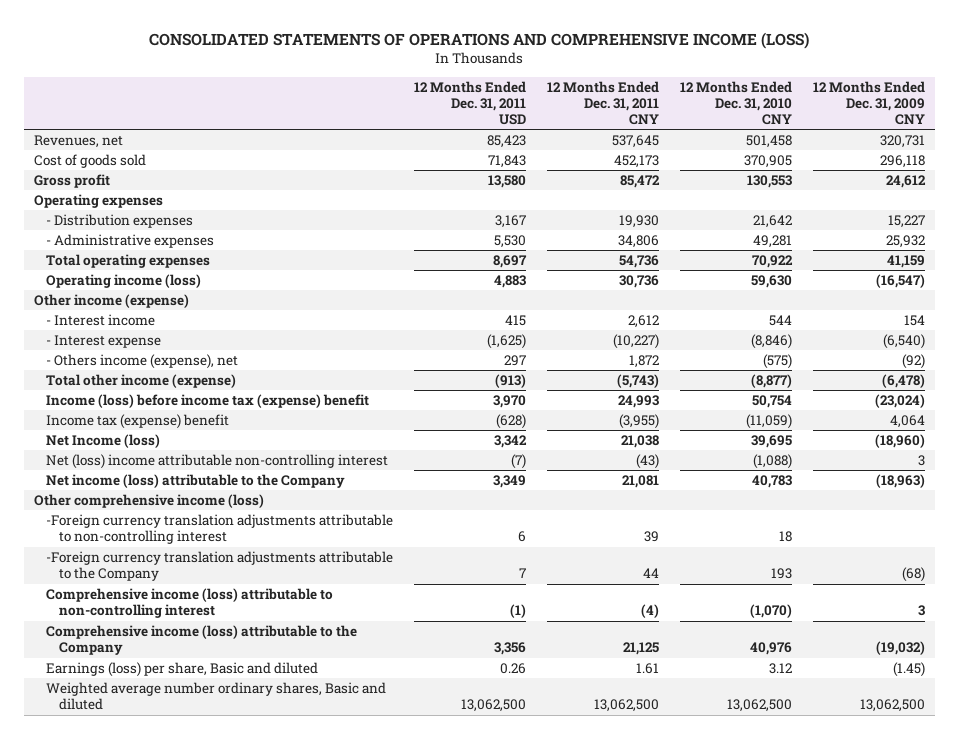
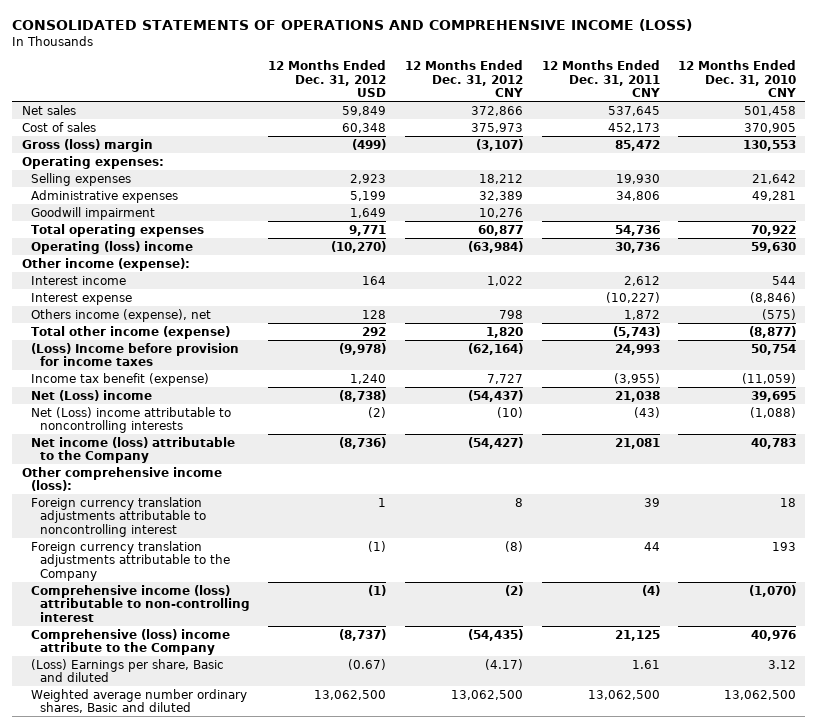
- | 12 Months Ended Dec. 31, 2011 USD | 12 Months Ended Dec. 31, 2011 CNY | 12 Months Ended Dec. 31, 2010 CNY | 12 Months Ended Dec. 31, 2009 CNY
+ | 12 Months Ended Dec. 31, 2012 USD | 12 Months Ended Dec. 31, 2012 CNY | 12 Months Ended Dec. 31, 2011 CNY | 12 Months Ended Dec. 31, 2010 CNY
- Revenues, net | 85,423 | 537,645 | 501,458 | 320,731
- Cost of goods sold | 71,843 | 452,173 | 370,905 | 296,118
- Gross profit | 13,580 | 85,472 | 130,553 | 24,612
- Operating expenses
- - Distribution expenses | 3,167 | 19,930 | 21,642 | 15,227
- - Administrative expenses | 5,530 | 34,806 | 49,281 | 25,932
+ Net sales | 59,849 | 372,866 | 537,645 | 501,458
+ Cost of sales | 60,348 | 375,973 | 452,173 | 370,905
+ Gross (loss) margin | (499) | (3,107) | 85,472 | 130,553
+ Operating expenses:
+ Selling expenses | 2,923 | 18,212 | 19,930 | 21,642
+ Administrative expenses | 5,199 | 32,389 | 34,806 | 49,281
+ Goodwill impairment | 1,649 | 10,276 | |
- Operating income (loss) | 4,883 | 30,736 | 59,630 | (16,547)
- Other income (expense)
- - Interest income | 415 | 2,612 | 544 | 154
- - Interest expense | (1,625) | (10,227) | (8,846) | (6,540)
- - Others income (expense), net | 297 | 1,872 | (575) | (92)
+ Operating (loss) income | (10,270) | (63,984) | 30,736 | 59,630
+ Other income (expense):
+ Interest income | 164 | 1,022 | 2,612 | 544
+ Interest expense | | | (10,227) | (8,846)
+ Others income (expense), net | 128 | 798 | 1,872 | (575)
- Income (loss) before income tax (expense) benefit | 3,970 | 24,993 | 50,754 | (23,024)
- Income tax (expense) benefit | (628) | (3,955) | (11,059) | 4,064
- Net Income (loss) | 3,342 | 21,038 | 39,695 | (18,960)
- Net (loss) income attributable non-controlling interest | (7) | (43) | (1,088) | 3
+ (Loss) Income before provision for income taxes | (9,978) | (62,164) | 24,993 | 50,754
+ Income tax benefit (expense) | 1,240 | 7,727 | (3,955) | (11,059)
+ Net (Loss) income | (8,738) | (54,437) | 21,038 | 39,695
+ Net (Loss) income attributable to noncontrolling interests | (2) | (10) | (43) | (1,088)
- Other comprehensive income (loss)
- -Foreign currency translation adjustments attributable to non-controlling interest | 6 | 39 | 18 |
- -Foreign currency translation adjustments attributable to the Company | 7 | 44 | 193 | (68)
+ Other comprehensive income (loss):
+ Foreign currency translation adjustments attributable to noncontrolling interest | 1 | 8 | 39 | 18
+ Foreign currency translation adjustments attributable to the Company | (1) | (8) | 44 | 193
- Comprehensive income (loss) attributable to the Company | 3,356 | 21,125 | 40,976 | (19,032)
- Earnings (loss) per share, Basic and diluted | 0.26 | 1.61 | 3.12 | (1.45)
+ Comprehensive (loss) income attribute to the Company | (8,737) | (54,435) | 21,125 | 40,976
+ (Loss) Earnings per share, Basic and diluted | (0.67) | (4.17) | 1.61 | 3.12

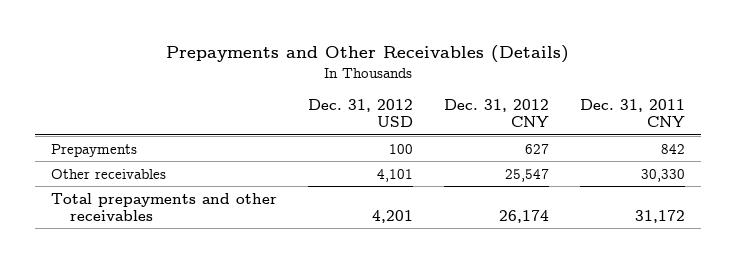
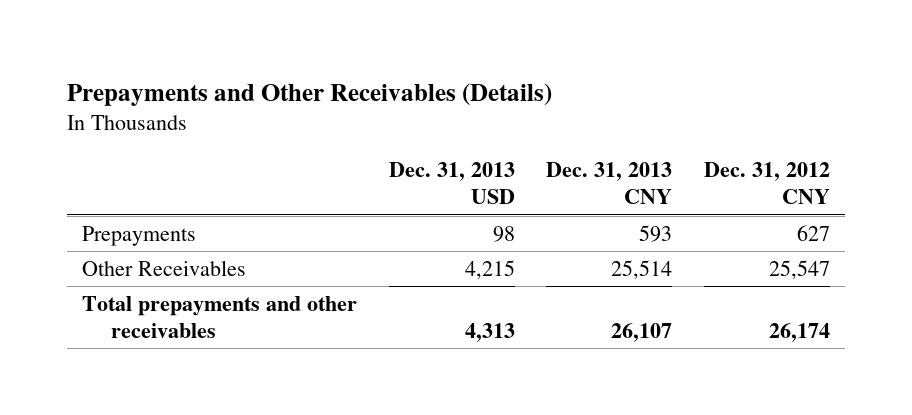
- | Dec. 31, 2012 USD | Dec. 31, 2012 CNY | Dec. 31, 2011 CNY
+ | Dec. 31, 2013 USD | Dec. 31, 2013 CNY | Dec. 31, 2012 CNY
- Other receivables | 4,101 | 25,547 | 30,330
+ Other Receivables | 4,215 | 25,514 | 25,547

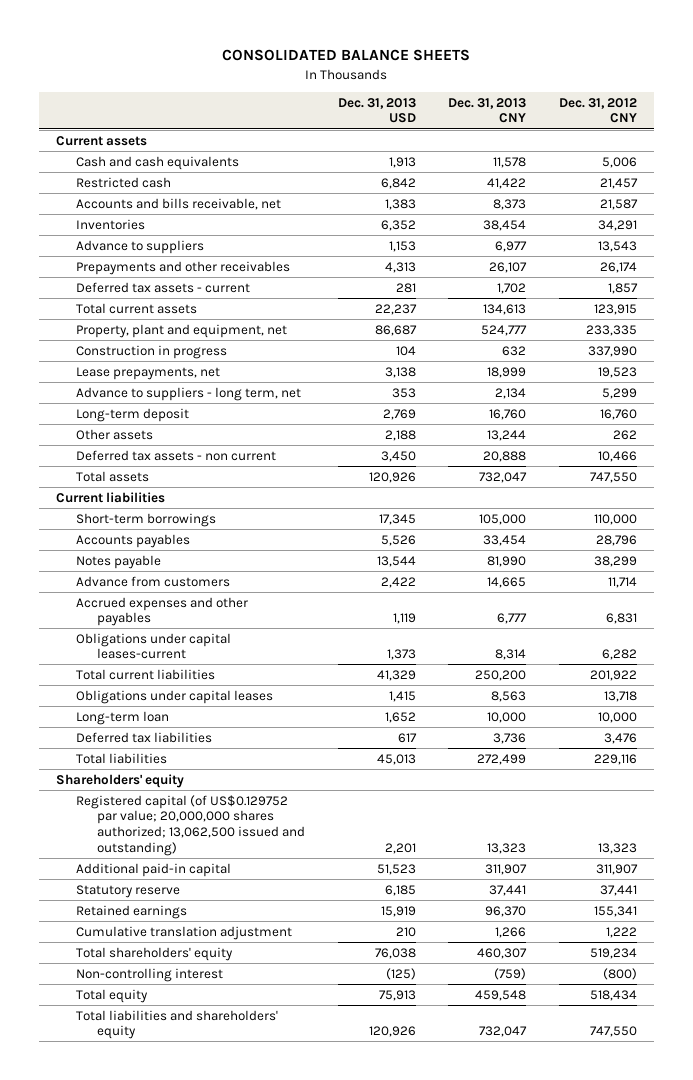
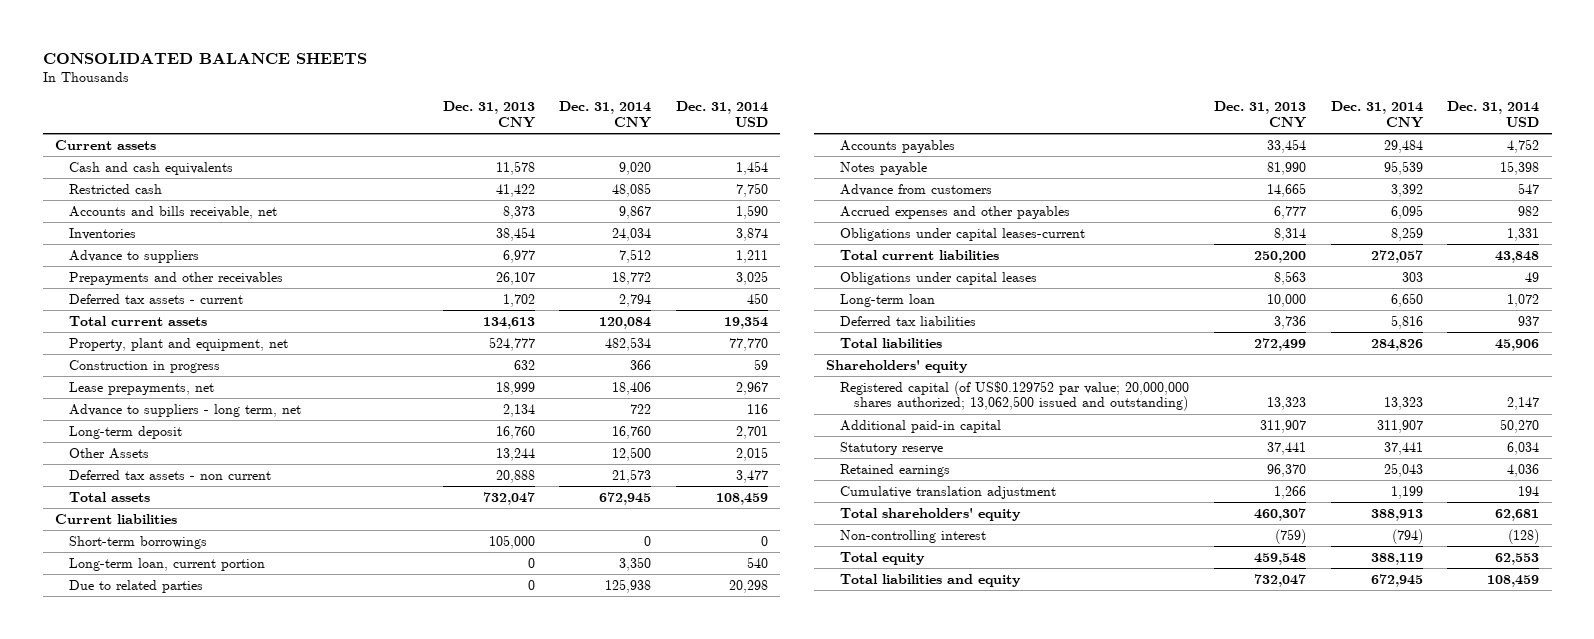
- | Dec. 31, 2013 USD | Dec. 31, 2013 CNY | Dec. 31, 2012 CNY
+ | Dec. 31, 2013 CNY | Dec. 31, 2014 CNY | Dec. 31, 2014 USD
- Other assets | 2,188 | 13,244 | 262
+ Other Assets | 13,244 | 12,500 | 2,015
+ Long-term loan, current portion | 0 | 3,350 | 540
+ Due to related parties | 0 | 125,938 | 20,298
- Total liabilities and shareholders' equity | 120,926 | 732,047 | 747,550
+ Total liabilities and equity | 732,047 | 672,945 | 108,459

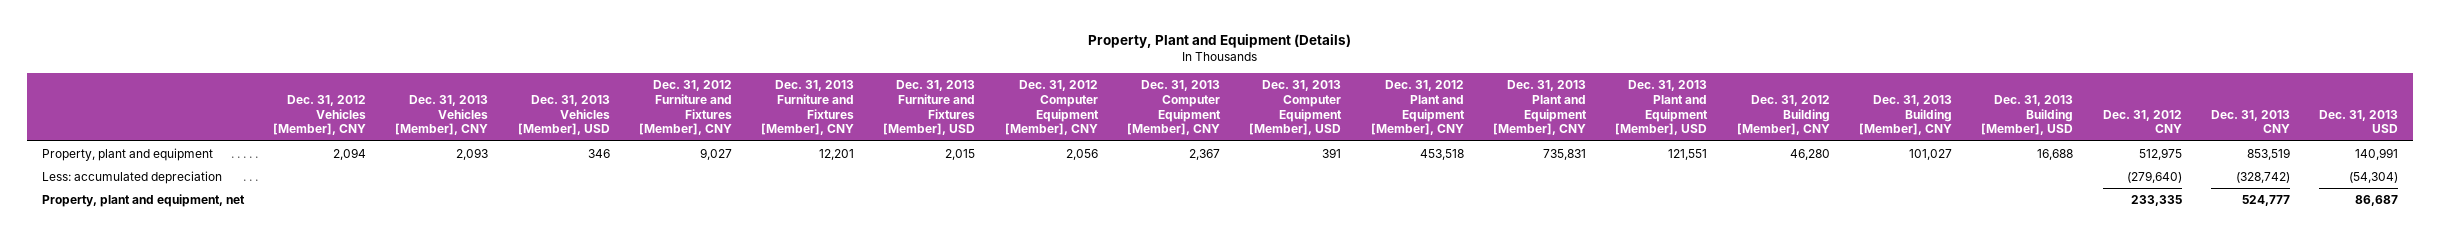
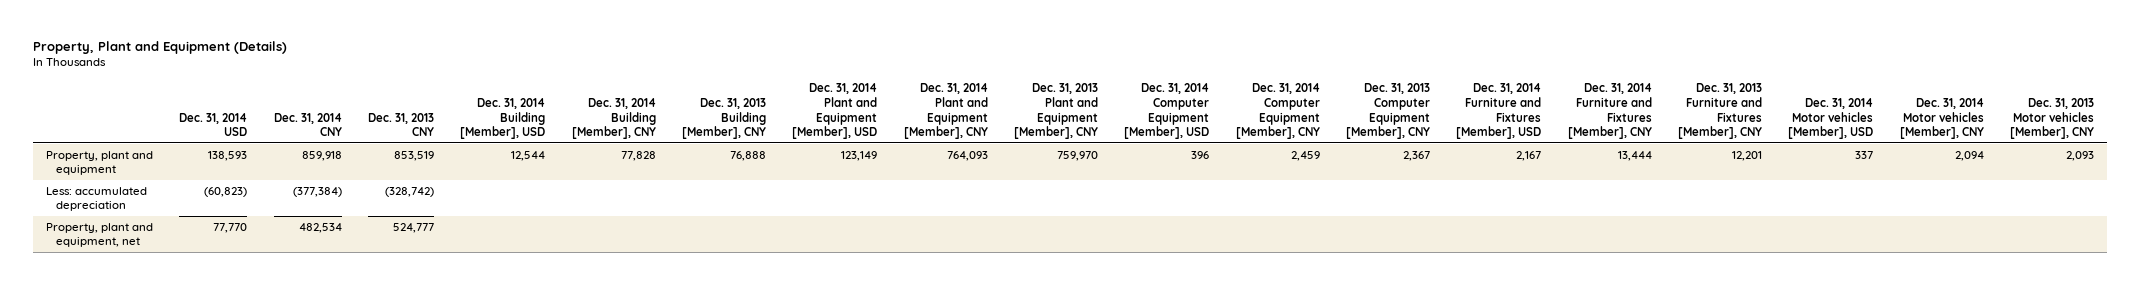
- | Dec. 31, 2012 Vehicles [Member], CNY | Dec. 31, 2013 Vehicles [Member], CNY | Dec. 31, 2013 Vehicles [Member], USD | Dec. 31, 2012 Furniture and Fixtures [Member], CNY | Dec. 31, 2013 Furniture and Fixtures [Member], CNY | Dec. 31, 2013 Furniture and Fixtures [Member], USD | Dec. 31, 2012 Computer Equipment [Member], CNY | Dec. 31, 2013 Computer Equipment [Member], CNY | Dec. 31, 2013 Computer Equipment [Member], USD | Dec. 31, 2012 Plant and Equipment [Member], CNY | Dec. 31, 2013 Plant and Equipment [Member], CNY | Dec. 31, 2013 Plant and Equipment [Member], USD | Dec. 31, 2012 Building [Member], CNY | Dec. 31, 2013 Building [Member], CNY | Dec. 31, 2013 Building [Member], USD | Dec. 31, 2012 CNY | Dec. 31, 2013 CNY | Dec. 31, 2013 USD
+ | Dec. 31, 2014 USD | Dec. 31, 2014 CNY | Dec. 31, 2013 CNY | Dec. 31, 2014 Building [Member], USD | Dec. 31, 2014 Building [Member], CNY | Dec. 31, 2013 Building [Member], CNY | Dec. 31, 2014 Plant and Equipment [Member], USD | Dec. 31, 2014 Plant and Equipment [Member], CNY | Dec. 31, 2013 Plant and Equipment [Member], CNY | Dec. 31, 2014 Computer Equipment [Member], USD | Dec. 31, 2014 Computer Equipment [Member], CNY | Dec. 31, 2013 Computer Equipment [Member], CNY | Dec. 31, 2014 Furniture and Fixtures [Member], USD | Dec. 31, 2014 Furniture and Fixtures [Member], CNY | Dec. 31, 2013 Furniture and Fixtures [Member], CNY | Dec. 31, 2014 Motor vehicles [Member], USD | Dec. 31, 2014 Motor vehicles [Member], CNY | Dec. 31, 2013 Motor vehicles [Member], CNY
- Property, plant and equipment | 2,094 | 2,093 | 346 | 9,027 | 12,201 | 2,015 | 2,056 | 2,367 | 391 | 453,518 | 735,831 | 121,551 | 46,280 | 101,027 | 16,688 | 512,975 | 853,519 | 140,991
+ Property, plant and equipment | 138,593 | 859,918 | 853,519 | 12,544 | 77,828 | 76,888 | 123,149 | 764,093 | 759,970 | 396 | 2,459 | 2,367 | 2,167 | 13,444 | 12,201 | 337 | 2,094 | 2,093

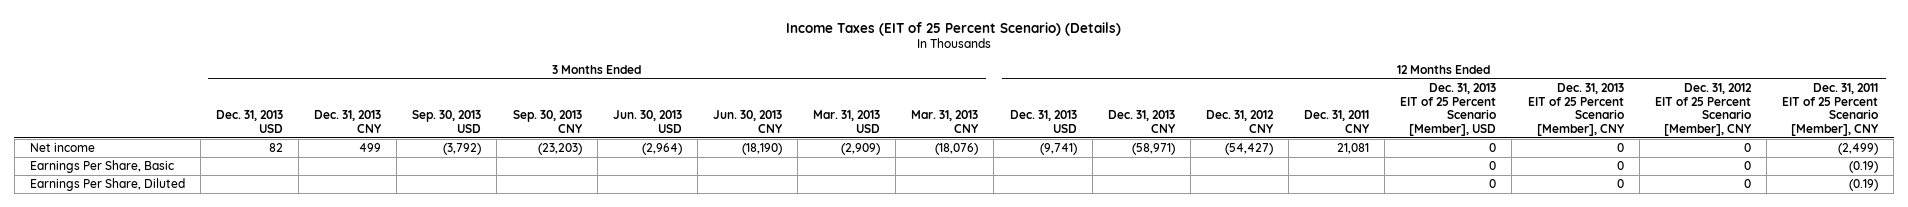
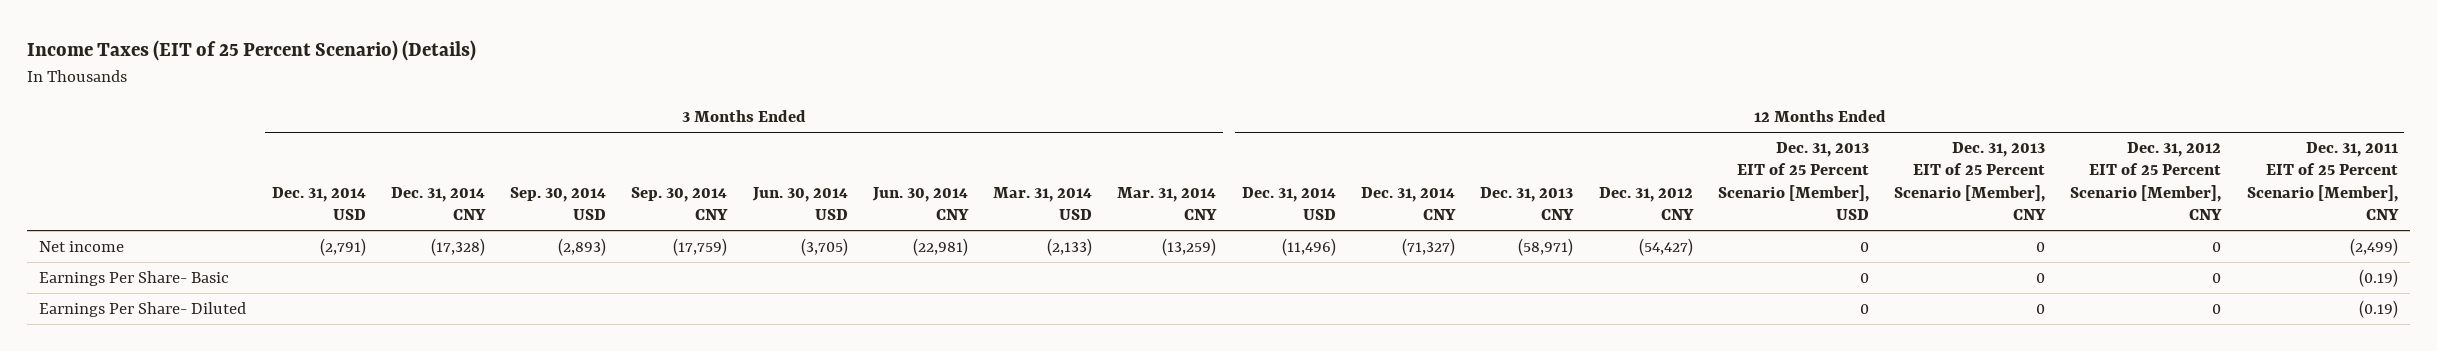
- | 3 Months Ended Dec. 31, 2013 USD | 3 Months Ended Dec. 31, 2013 CNY | 3 Months Ended Sep. 30, 2013 USD | 3 Months Ended Sep. 30, 2013 CNY | 3 Months Ended Jun. 30, 2013 USD | 3 Months Ended Jun. 30, 2013 CNY | 3 Months Ended Mar. 31, 2013 USD | 3 Months Ended Mar. 31, 2013 CNY | 12 Months Ended Dec. 31, 2013 USD | 12 Months Ended Dec. 31, 2013 CNY | 12 Months Ended Dec. 31, 2012 CNY | 12 Months Ended Dec. 31, 2011 CNY | 12 Months Ended Dec. 31, 2013 EIT of 25 Percent Scenario [Member], USD | 12 Months Ended Dec. 31, 2013 EIT of 25 Percent Scenario [Member], CNY | 12 Months Ended Dec. 31, 2012 EIT of 25 Percent Scenario [Member], CNY | 12 Months Ended Dec. 31, 2011 EIT of 25 Percent Scenario [Member], CNY
+ | 3 Months Ended Dec. 31, 2014 USD | 3 Months Ended Dec. 31, 2014 CNY | 3 Months Ended Sep. 30, 2014 USD | 3 Months Ended Sep. 30, 2014 CNY | 3 Months Ended Jun. 30, 2014 USD | 3 Months Ended Jun. 30, 2014 CNY | 3 Months Ended Mar. 31, 2014 USD | 3 Months Ended Mar. 31, 2014 CNY | 12 Months Ended Dec. 31, 2014 USD | 12 Months Ended Dec. 31, 2014 CNY | 12 Months Ended Dec. 31, 2013 CNY | 12 Months Ended Dec. 31, 2012 CNY | 12 Months Ended Dec. 31, 2013 EIT of 25 Percent Scenario [Member], USD | 12 Months Ended Dec. 31, 2013 EIT of 25 Percent Scenario [Member], CNY | 12 Months Ended Dec. 31, 2012 EIT of 25 Percent Scenario [Member], CNY | 12 Months Ended Dec. 31, 2011 EIT of 25 Percent Scenario [Member], CNY
- Earnings Per Share, Basic | | | | | | | | | | | | | 0 | 0 | 0 | (0.19)
- Earnings Per Share, Diluted | | | | | | | | | | | | | 0 | 0 | 0 | (0.19)
+ Earnings Per Share- Basic | | | | | | | | | | | | | 0 | 0 | 0 | (0.19)
+ Earnings Per Share- Diluted | | | | | | | | | | | | | 0 | 0 | 0 | (0.19)

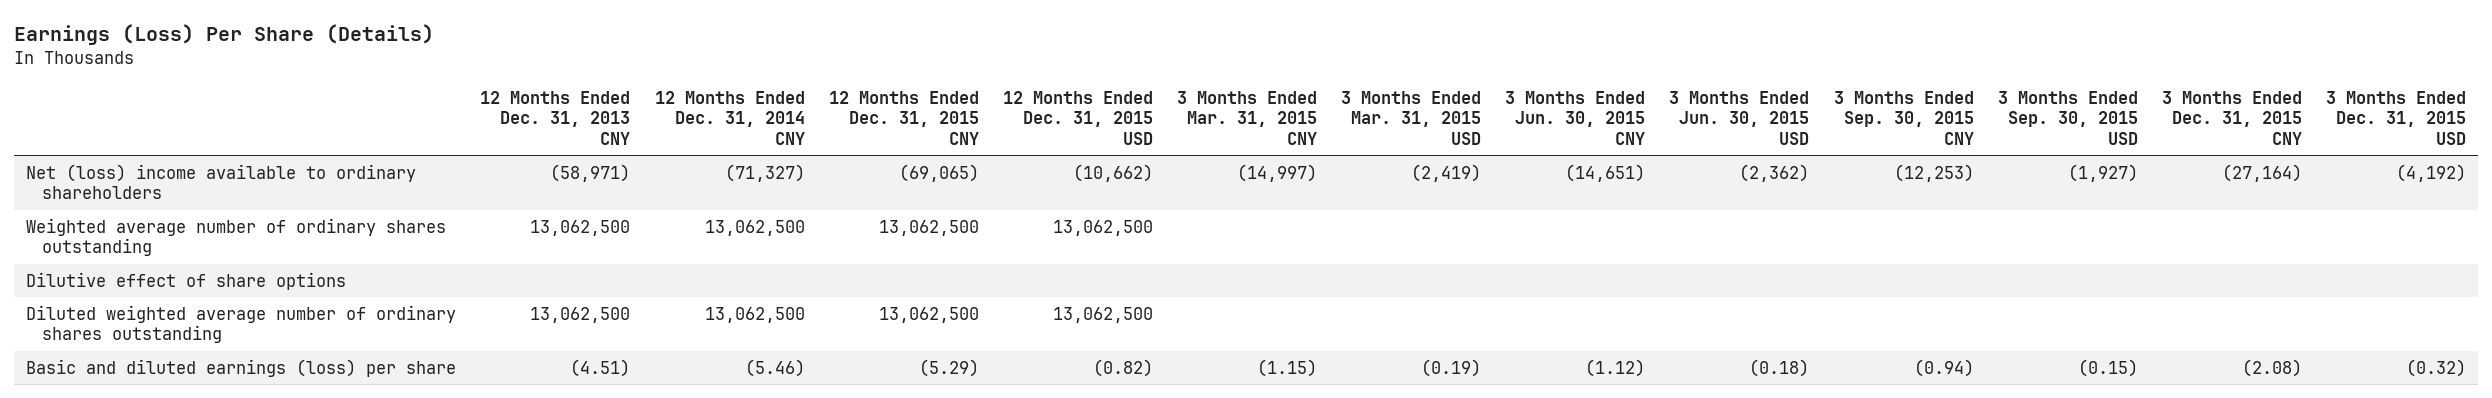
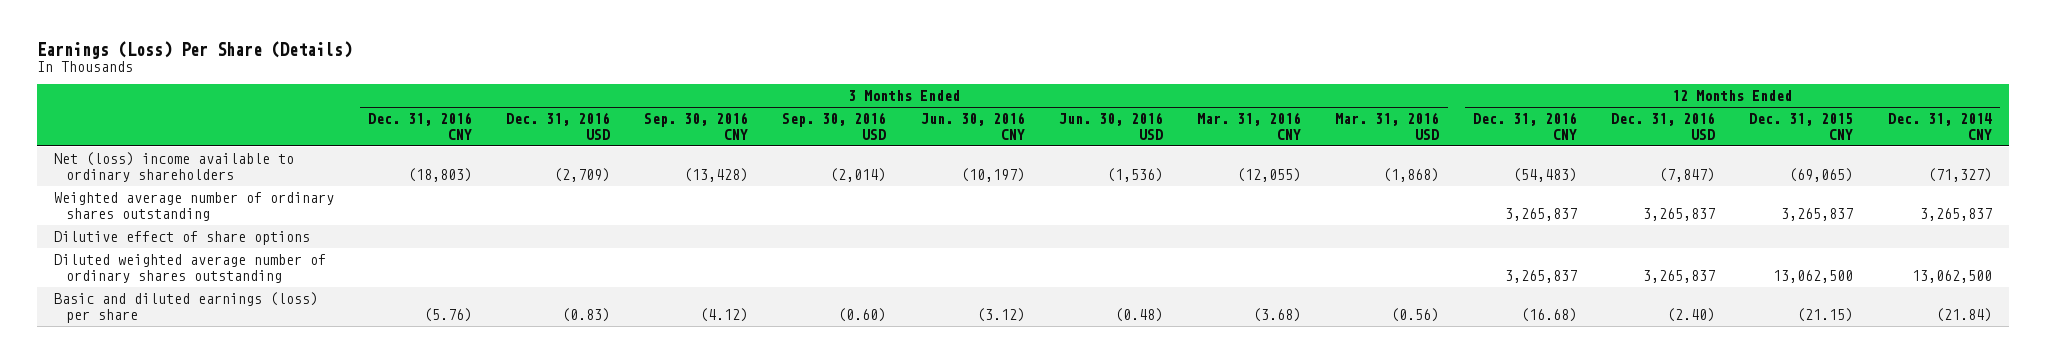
- | 12 Months Ended Dec. 31, 2013 CNY | 12 Months Ended Dec. 31, 2014 CNY | 12 Months Ended Dec. 31, 2015 CNY | 12 Months Ended Dec. 31, 2015 USD | 3 Months Ended Mar. 31, 2015 CNY | 3 Months Ended Mar. 31, 2015 USD | 3 Months Ended Jun. 30, 2015 CNY | 3 Months Ended Jun. 30, 2015 USD | 3 Months Ended Sep. 30, 2015 CNY | 3 Months Ended Sep. 30, 2015 USD | 3 Months Ended Dec. 31, 2015 CNY | 3 Months Ended Dec. 31, 2015 USD
+ | 3 Months Ended Dec. 31, 2016 CNY | 3 Months Ended Dec. 31, 2016 USD | 3 Months Ended Sep. 30, 2016 CNY | 3 Months Ended Sep. 30, 2016 USD | 3 Months Ended Jun. 30, 2016 CNY | 3 Months Ended Jun. 30, 2016 USD | 3 Months Ended Mar. 31, 2016 CNY | 3 Months Ended Mar. 31, 2016 USD | 12 Months Ended Dec. 31, 2016 CNY | 12 Months Ended Dec. 31, 2016 USD | 12 Months Ended Dec. 31, 2015 CNY | 12 Months Ended Dec. 31, 2014 CNY
- Weighted average number of ordinary shares outstanding | 13,062,500 | 13,062,500 | 13,062,500 | 13,062,500 | | | | | | | |
+ Weighted average number of ordinary shares outstanding | | | | | | | | | 3,265,837 | 3,265,837 | 3,265,837 | 3,265,837
- Basic and diluted earnings (loss) per share | (4.51) | (5.46) | (5.29) | (0.82) | (1.15) | (0.19) | (1.12) | (0.18) | (0.94) | (0.15) | (2.08) | (0.32)
+ Basic and diluted earnings (loss) per share | (5.76) | (0.83) | (4.12) | (0.60) | (3.12) | (0.48) | (3.68) | (0.56) | (16.68) | (2.40) | (21.15) | (21.84)

